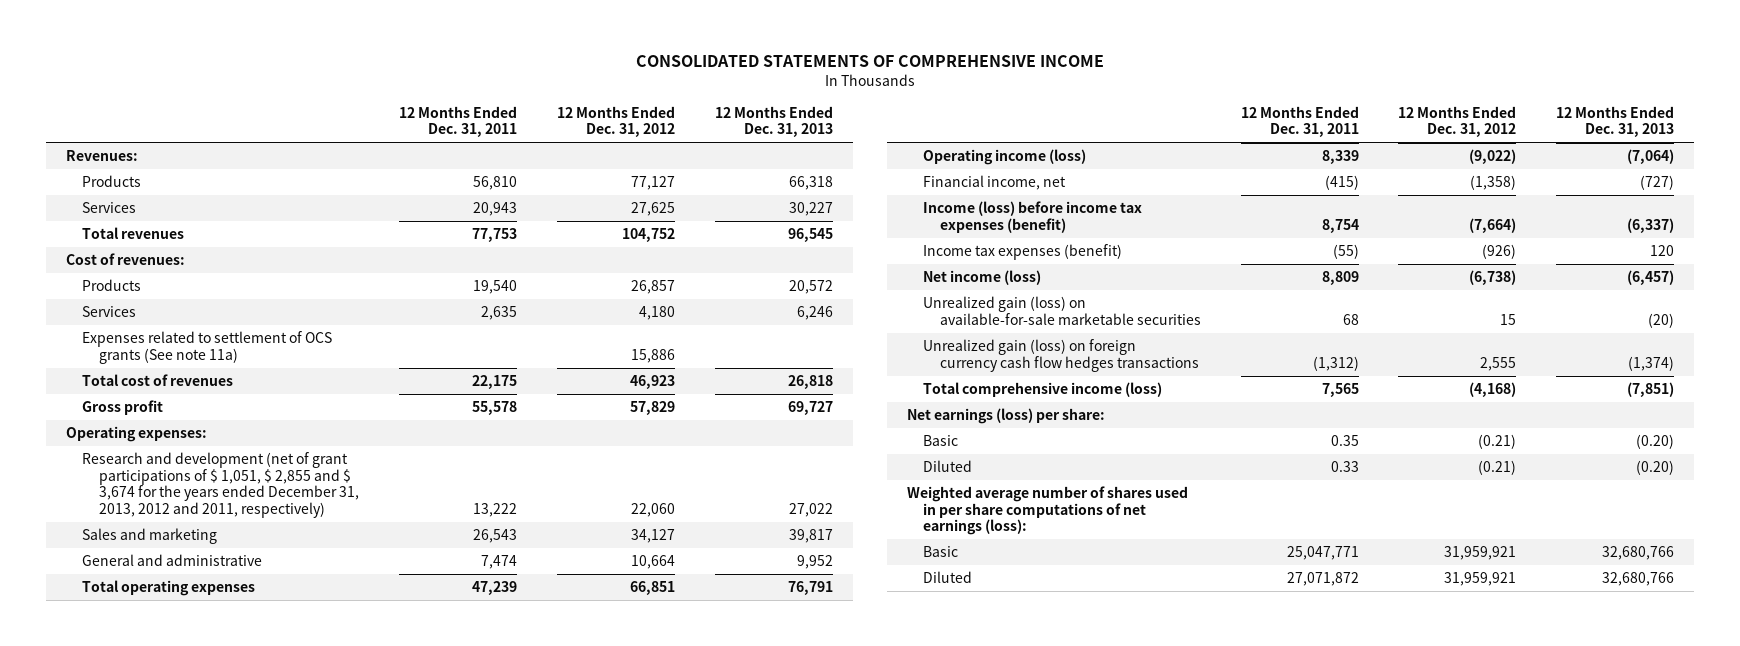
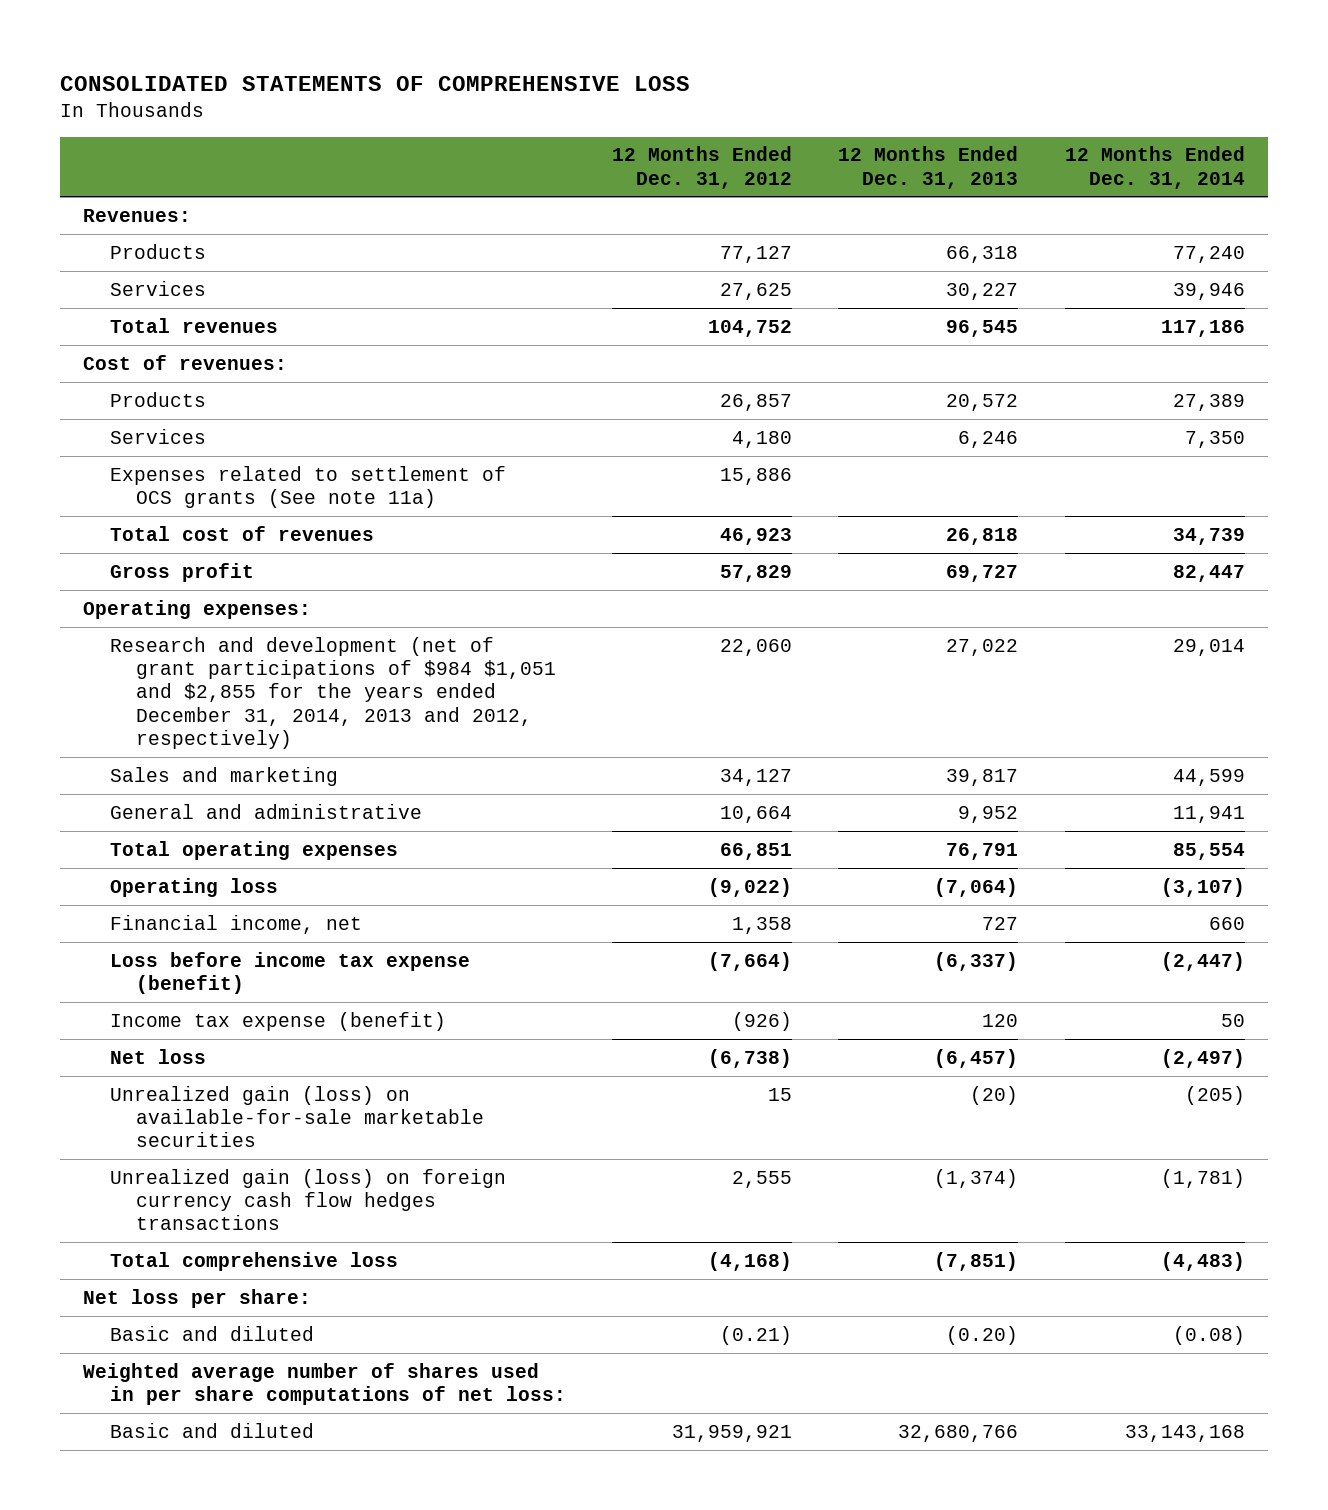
- CONSOLIDATED STATEMENTS OF COMPREHENSIVE INCOME
+ CONSOLIDATED STATEMENTS OF COMPREHENSIVE LOSS
- | 12 Months Ended Dec. 31, 2011 | 12 Months Ended Dec. 31, 2012 | 12 Months Ended Dec. 31, 2013
+ | 12 Months Ended Dec. 31, 2012 | 12 Months Ended Dec. 31, 2013 | 12 Months Ended Dec. 31, 2014
- Research and development (net of grant participations of $ 1,051, $ 2,855 and $ 3,674 for the years ended December 31, 2013, 2012 and 2011, respectively) | 13,222 | 22,060 | 27,022
+ Research and development (net of grant participations of $984 $1,051 and $2,855 for the years ended December 31, 2014, 2013 and 2012, respectively) | 22,060 | 27,022 | 29,014
- Operating income (loss) | 8,339 | (9,022) | (7,064)
- Financial income, net | (415) | (1,358) | (727)
- Income (loss) before income tax expenses (benefit) | 8,754 | (7,664) | (6,337)
- Income tax expenses (benefit) | (55) | (926) | 120
- Net income (loss) | 8,809 | (6,738) | (6,457)
+ Operating loss | (9,022) | (7,064) | (3,107)
+ Financial income, net | 1,358 | 727 | 660
+ Loss before income tax expense (benefit) | (7,664) | (6,337) | (2,447)
+ Income tax expense (benefit) | (926) | 120 | 50
+ Net loss | (6,738) | (6,457) | (2,497)
- Total comprehensive income (loss) | 7,565 | (4,168) | (7,851)
- Net earnings (loss) per share:
- Basic | 0.35 | (0.21) | (0.20)
- Diluted | 0.33 | (0.21) | (0.20)
- Weighted average number of shares used in per share computations of net earnings (loss):
- Basic | 25,047,771 | 31,959,921 | 32,680,766
- Diluted | 27,071,872 | 31,959,921 | 32,680,766
+ Total comprehensive loss | (4,168) | (7,851) | (4,483)
+ Net loss per share:
+ Basic and diluted | (0.21) | (0.20) | (0.08)
+ Weighted average number of shares used in per share computations of net loss:
+ Basic and diluted | 31,959,921 | 32,680,766 | 33,143,168

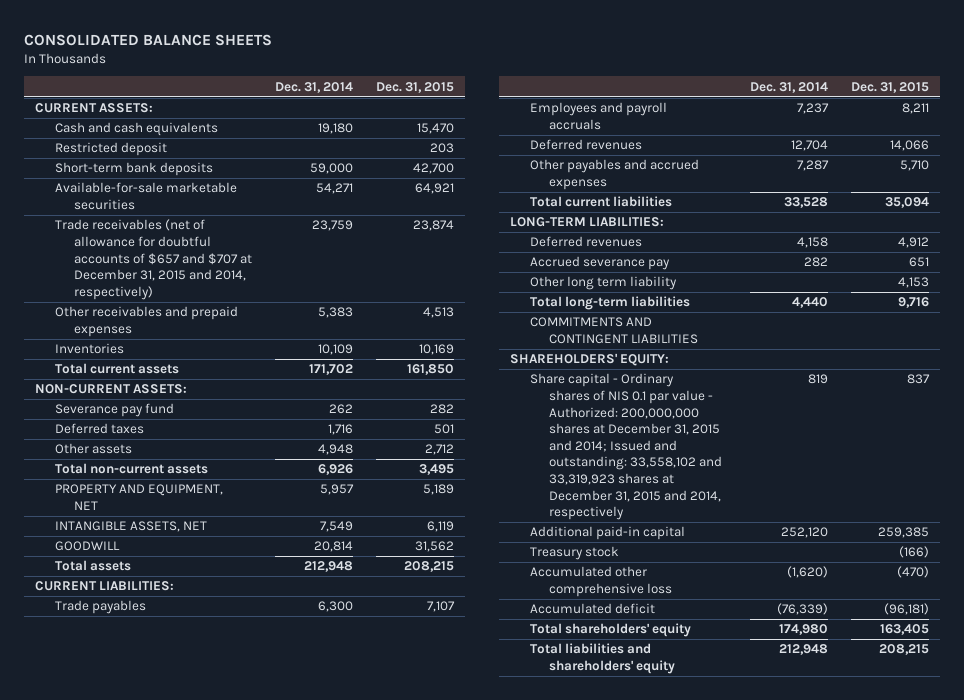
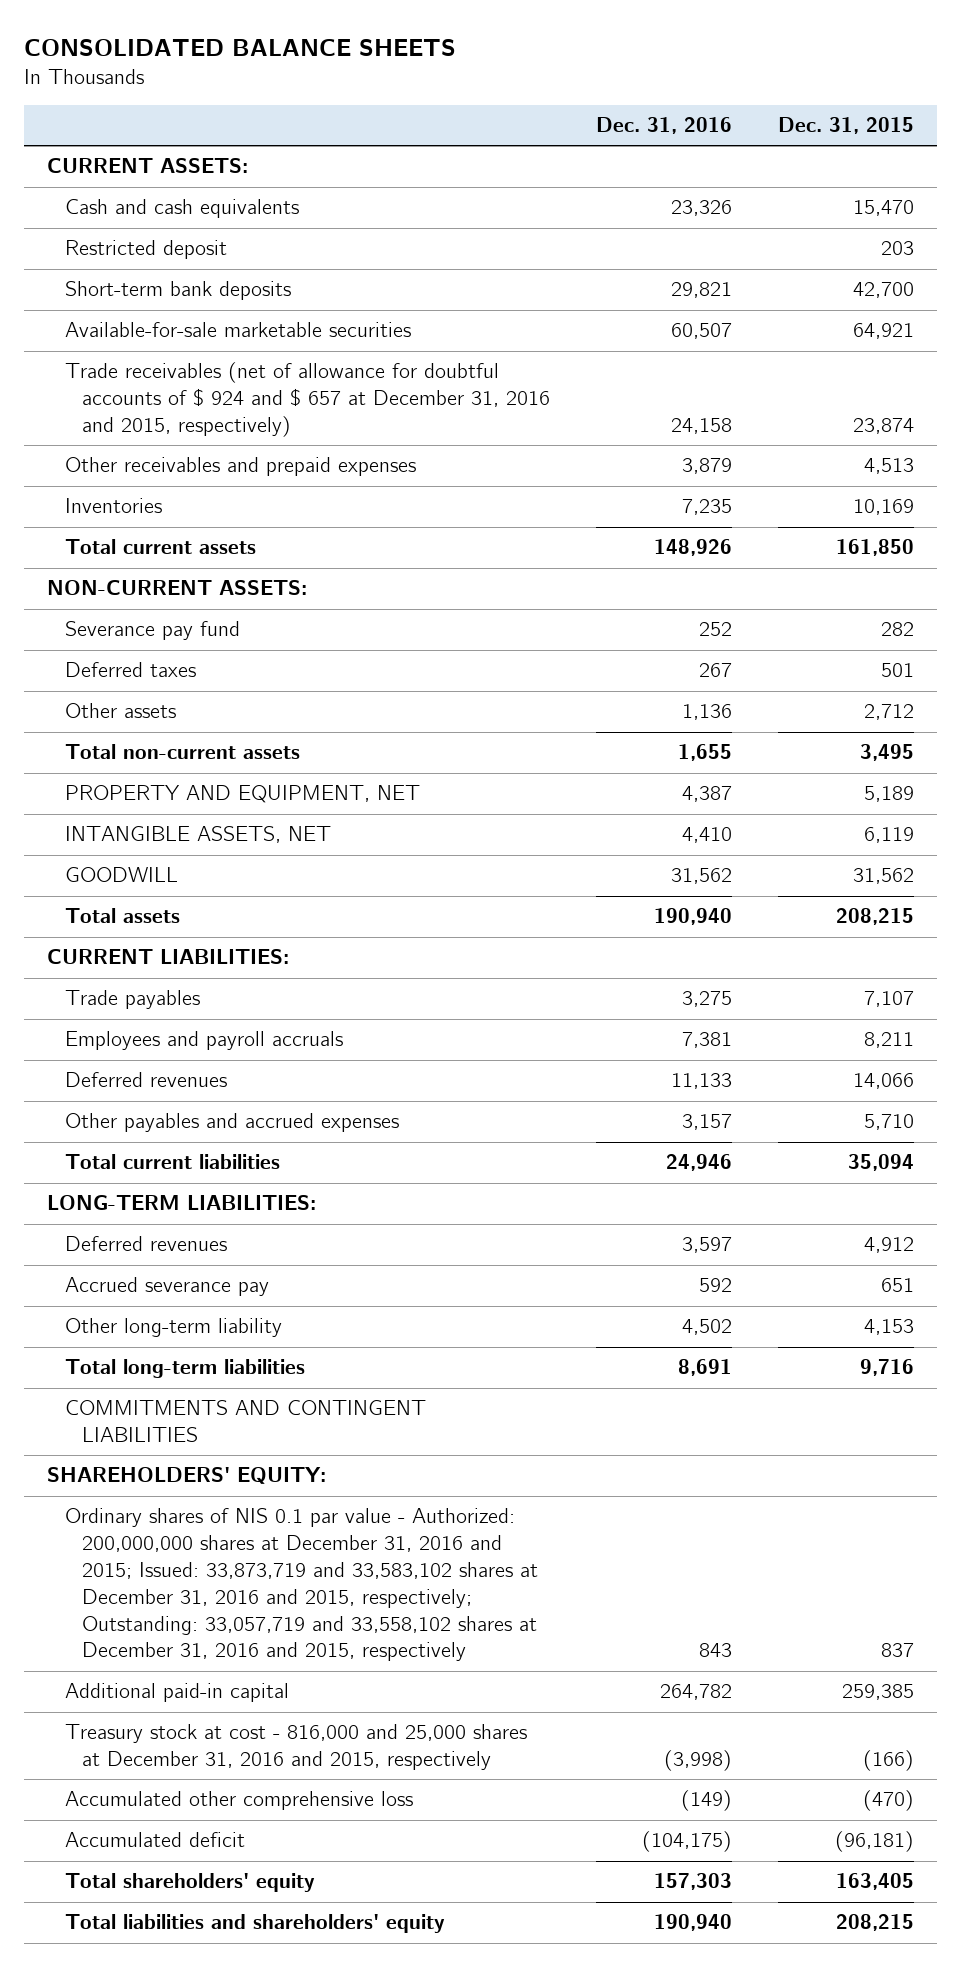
- | Dec. 31, 2014 | Dec. 31, 2015
+ | Dec. 31, 2016 | Dec. 31, 2015
- Trade receivables (net of allowance for doubtful accounts of $657 and $707 at December 31, 2015 and 2014, respectively) | 23,759 | 23,874
+ Trade receivables (net of allowance for doubtful accounts of $ 924 and $ 657 at December 31, 2016 and 2015, respectively) | 24,158 | 23,874
- Other long term liability | | 4,153
+ Other long-term liability | 4,502 | 4,153
- Share capital - Ordinary shares of NIS 0.1 par value - Authorized: 200,000,000 shares at December 31, 2015 and 2014; Issued and outstanding: 33,558,102 and 33,319,923 shares at December 31, 2015 and 2014, respectively | 819 | 837
+ Ordinary shares of NIS 0.1 par value - Authorized: 200,000,000 shares at December 31, 2016 and 2015; Issued: 33,873,719 and 33,583,102 shares at December 31, 2016 and 2015, respectively; Outstanding: 33,057,719 and 33,558,102 shares at December 31, 2016 and 2015, respectively | 843 | 837
- Treasury stock | | (166)
+ Treasury stock at cost - 816,000 and 25,000 shares at December 31, 2016 and 2015, respectively | (3,998) | (166)

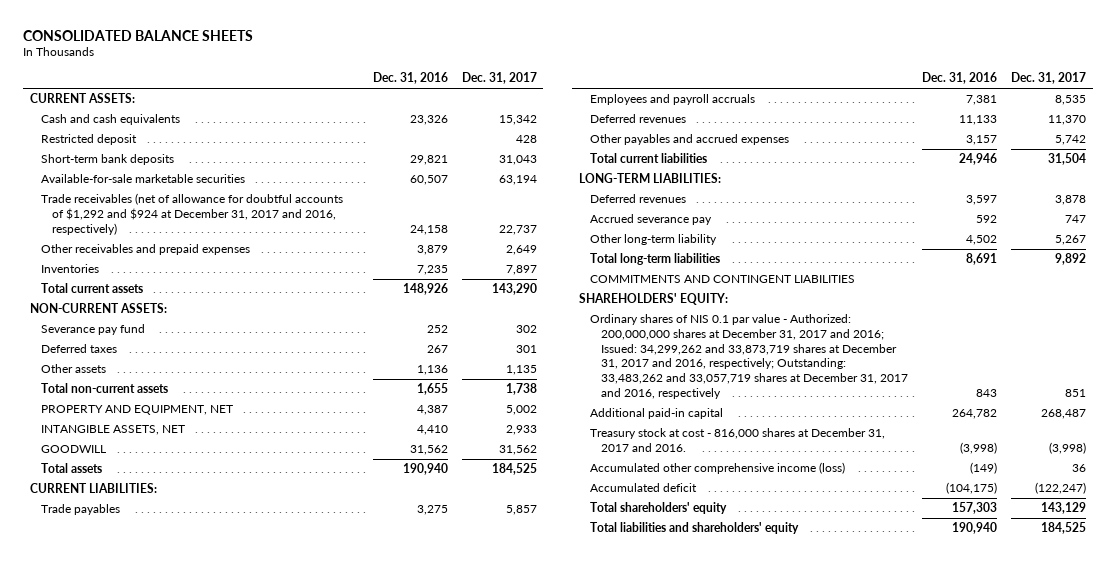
- | Dec. 31, 2016 | Dec. 31, 2015
+ | Dec. 31, 2016 | Dec. 31, 2017
- Trade receivables (net of allowance for doubtful accounts of $ 924 and $ 657 at December 31, 2016 and 2015, respectively) | 24,158 | 23,874
+ Trade receivables (net of allowance for doubtful accounts of $1,292 and $924 at December 31, 2017 and 2016, respectively) | 24,158 | 22,737
- Ordinary shares of NIS 0.1 par value - Authorized: 200,000,000 shares at December 31, 2016 and 2015; Issued: 33,873,719 and 33,583,102 shares at December 31, 2016 and 2015, respectively; Outstanding: 33,057,719 and 33,558,102 shares at December 31, 2016 and 2015, respectively | 843 | 837
+ Ordinary shares of NIS 0.1 par value - Authorized: 200,000,000 shares at December 31, 2017 and 2016; Issued: 34,299,262 and 33,873,719 shares at December 31, 2017 and 2016, respectively; Outstanding: 33,483,262 and 33,057,719 shares at December 31, 2017 and 2016, respectively | 843 | 851
- Treasury stock at cost - 816,000 and 25,000 shares at December 31, 2016 and 2015, respectively | (3,998) | (166)
- Accumulated other comprehensive loss | (149) | (470)
+ Treasury stock at cost - 816,000 shares at December 31, 2017 and 2016. | (3,998) | (3,998)
+ Accumulated other comprehensive income (loss) | (149) | 36

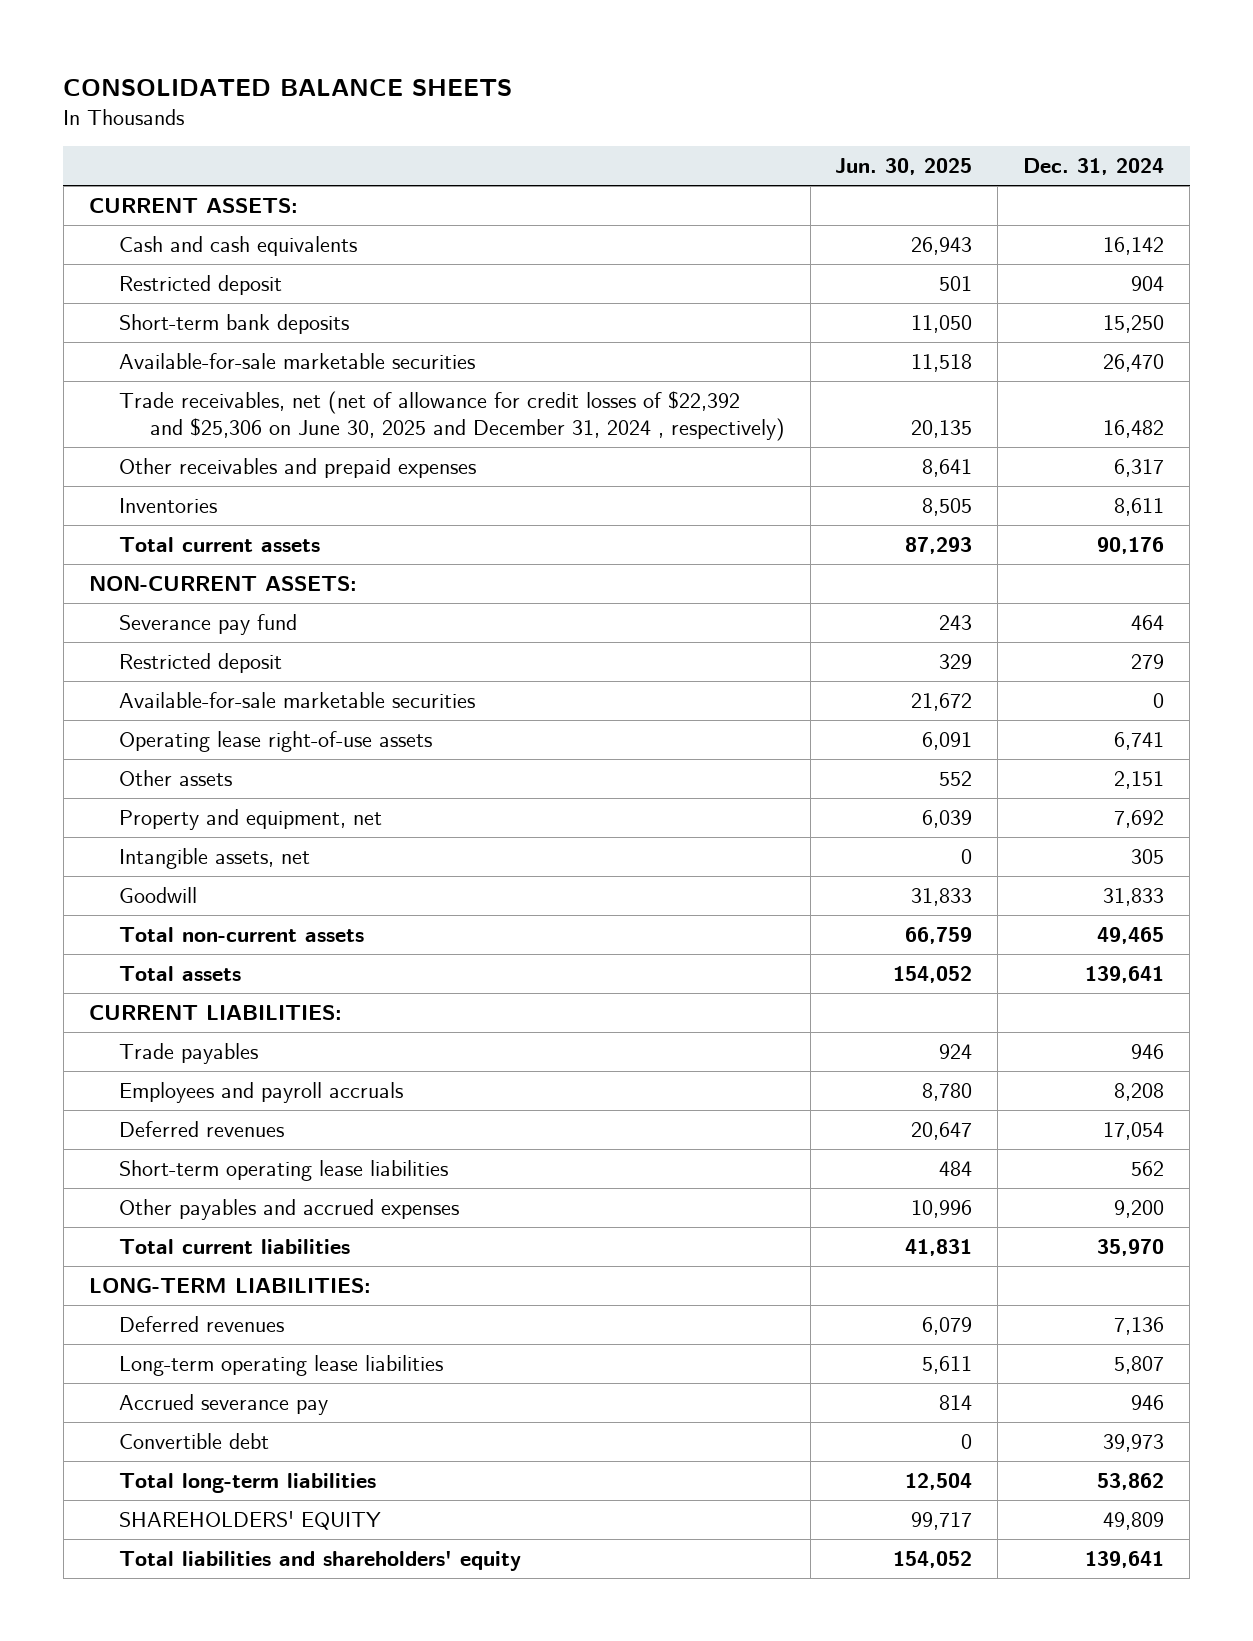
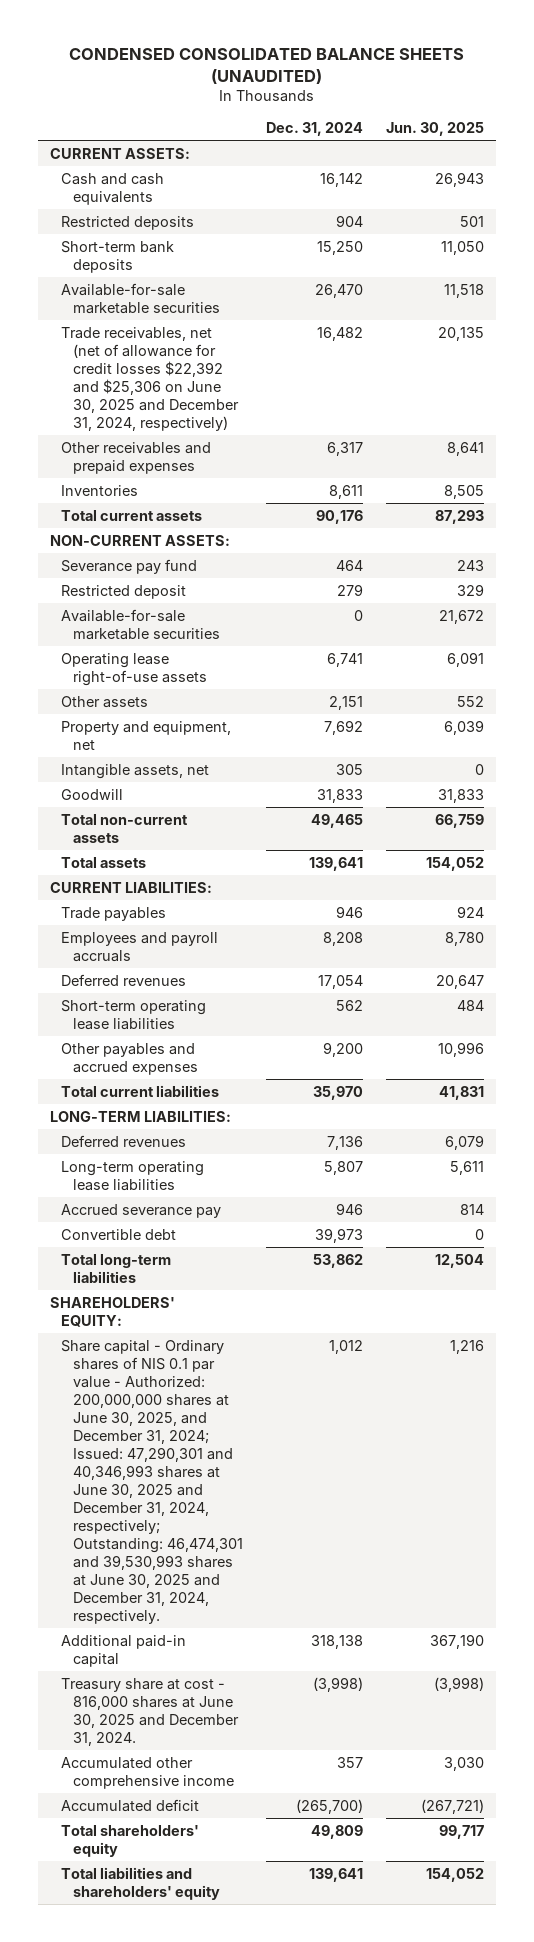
- CONSOLIDATED BALANCE SHEETS
+ CONDENSED CONSOLIDATED BALANCE SHEETS (UNAUDITED)
- | Jun. 30, 2025 | Dec. 31, 2024
+ | Dec. 31, 2024 | Jun. 30, 2025
- Restricted deposit | 501 | 904
+ Restricted deposits | 904 | 501
- Trade receivables, net (net of allowance for credit losses of $22,392 and $25,306 on June 30, 2025 and December 31, 2024 , respectively) | 20,135 | 16,482
+ Trade receivables, net (net of allowance for credit losses $22,392 and $25,306 on June 30, 2025 and December 31, 2024, respectively) | 16,482 | 20,135
- SHAREHOLDERS' EQUITY | 99,717 | 49,809
+ SHAREHOLDERS' EQUITY:
+ Share capital - Ordinary shares of NIS 0.1 par value - Authorized: 200,000,000 shares at June 30, 2025, and December 31, 2024; Issued: 47,290,301 and 40,346,993 shares at June 30, 2025 and December 31, 2024, respectively; Outstanding: 46,474,301 and 39,530,993 shares at June 30, 2025 and December 31, 2024, respectively. | 1,012 | 1,216
+ Additional paid-in capital | 318,138 | 367,190
+ Treasury share at cost - 816,000 shares at June 30, 2025 and December 31, 2024. | (3,998) | (3,998)
+ Accumulated other comprehensive income | 357 | 3,030
+ Accumulated deficit | (265,700) | (267,721)
+ Total shareholders' equity | 49,809 | 99,717

